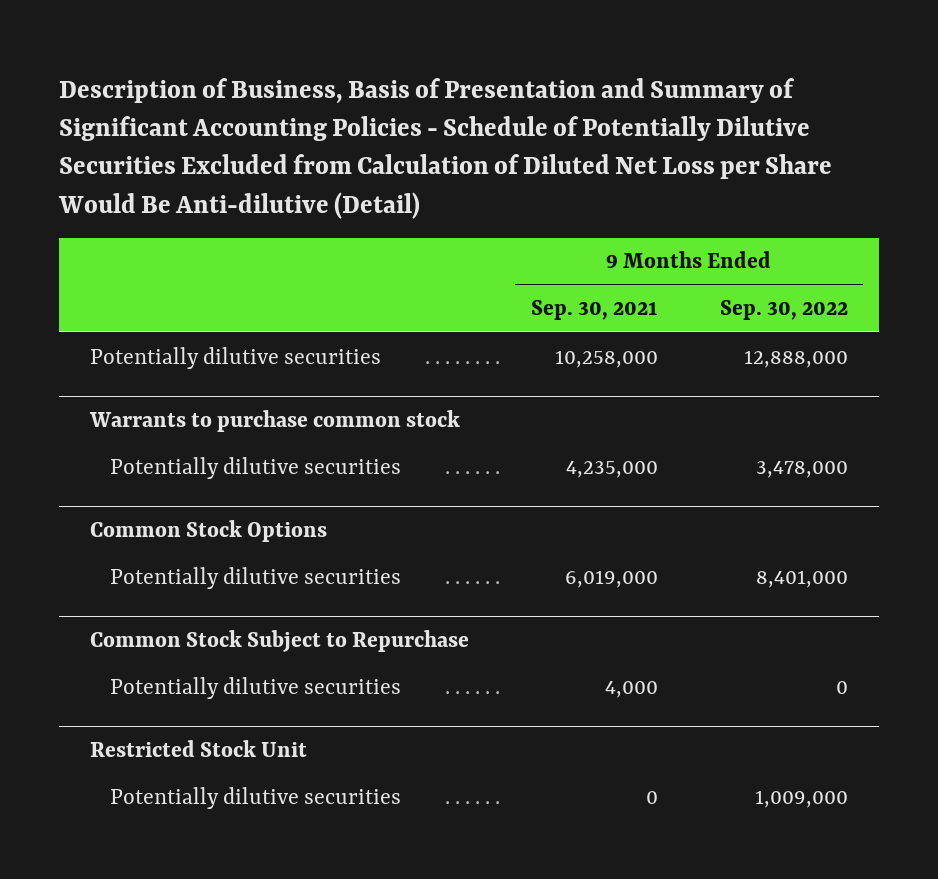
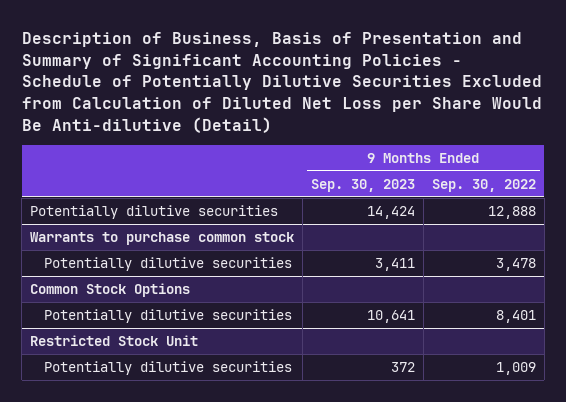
- | 9 Months Ended Sep. 30, 2021 | 9 Months Ended Sep. 30, 2022
+ | 9 Months Ended Sep. 30, 2023 | 9 Months Ended Sep. 30, 2022
- Potentially dilutive securities | 10,258,000 | 12,888,000
+ Potentially dilutive securities | 14,424 | 12,888
@ Warrants to purchase common stock
- Potentially dilutive securities | 4,235,000 | 3,478,000
+ Potentially dilutive securities | 3,411 | 3,478
@ Common Stock Options
- Potentially dilutive securities | 6,019,000 | 8,401,000
- Common Stock Subject to Repurchase
- Potentially dilutive securities | 4,000 | 0
@ Common Stock Options
+ Potentially dilutive securities | 10,641 | 8,401
@ Restricted Stock Unit
- Potentially dilutive securities | 0 | 1,009,000
+ Potentially dilutive securities | 372 | 1,009

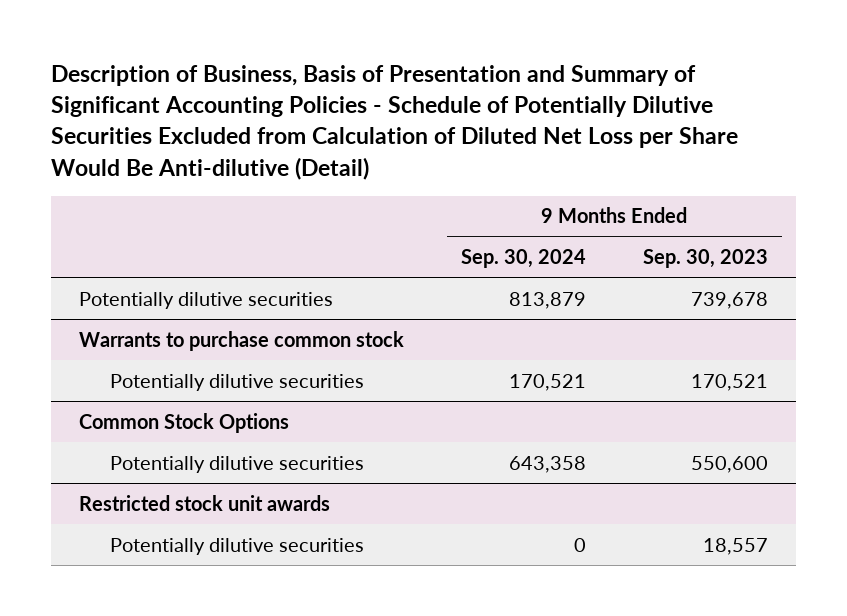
- | 9 Months Ended Sep. 30, 2023 | 9 Months Ended Sep. 30, 2022
+ | 9 Months Ended Sep. 30, 2024 | 9 Months Ended Sep. 30, 2023
- Potentially dilutive securities | 14,424 | 12,888
+ Potentially dilutive securities | 813,879 | 739,678
@ Warrants to purchase common stock
- Potentially dilutive securities | 3,411 | 3,478
+ Potentially dilutive securities | 170,521 | 170,521
@ Common Stock Options
- Potentially dilutive securities | 10,641 | 8,401
- Restricted Stock Unit
- Potentially dilutive securities | 372 | 1,009
@ Common Stock Options
+ Potentially dilutive securities | 643,358 | 550,600
+ Restricted stock unit awards
+ Potentially dilutive securities | 0 | 18,557

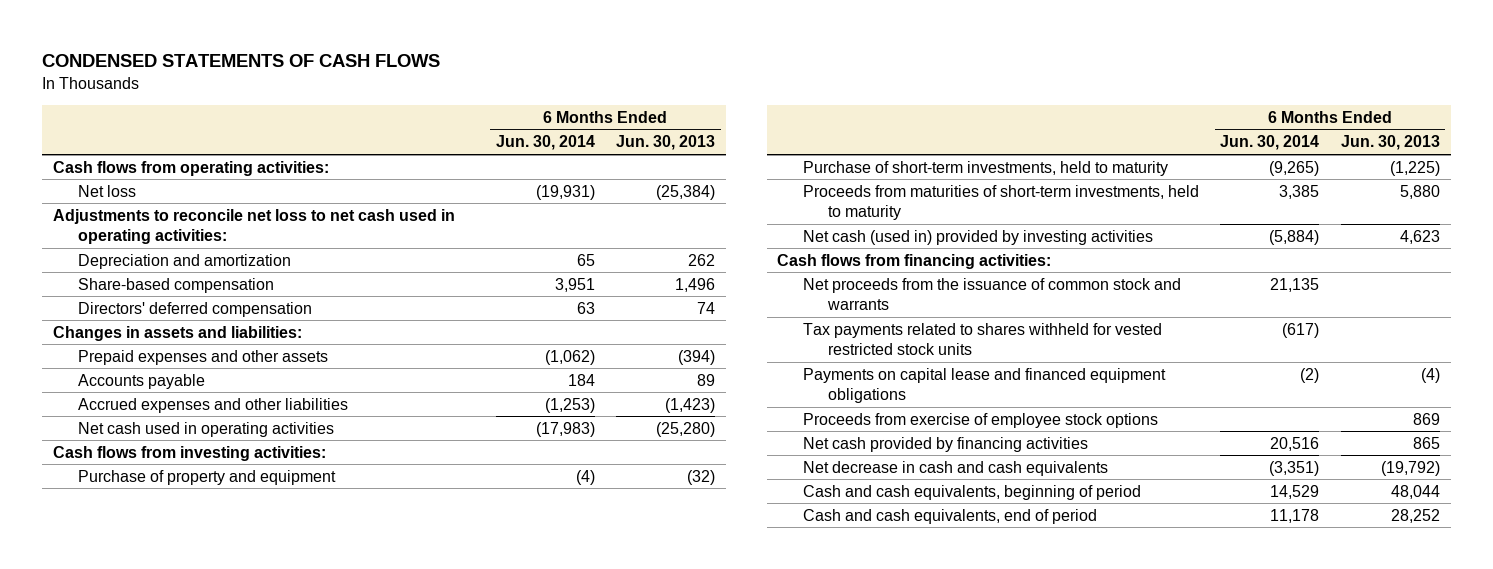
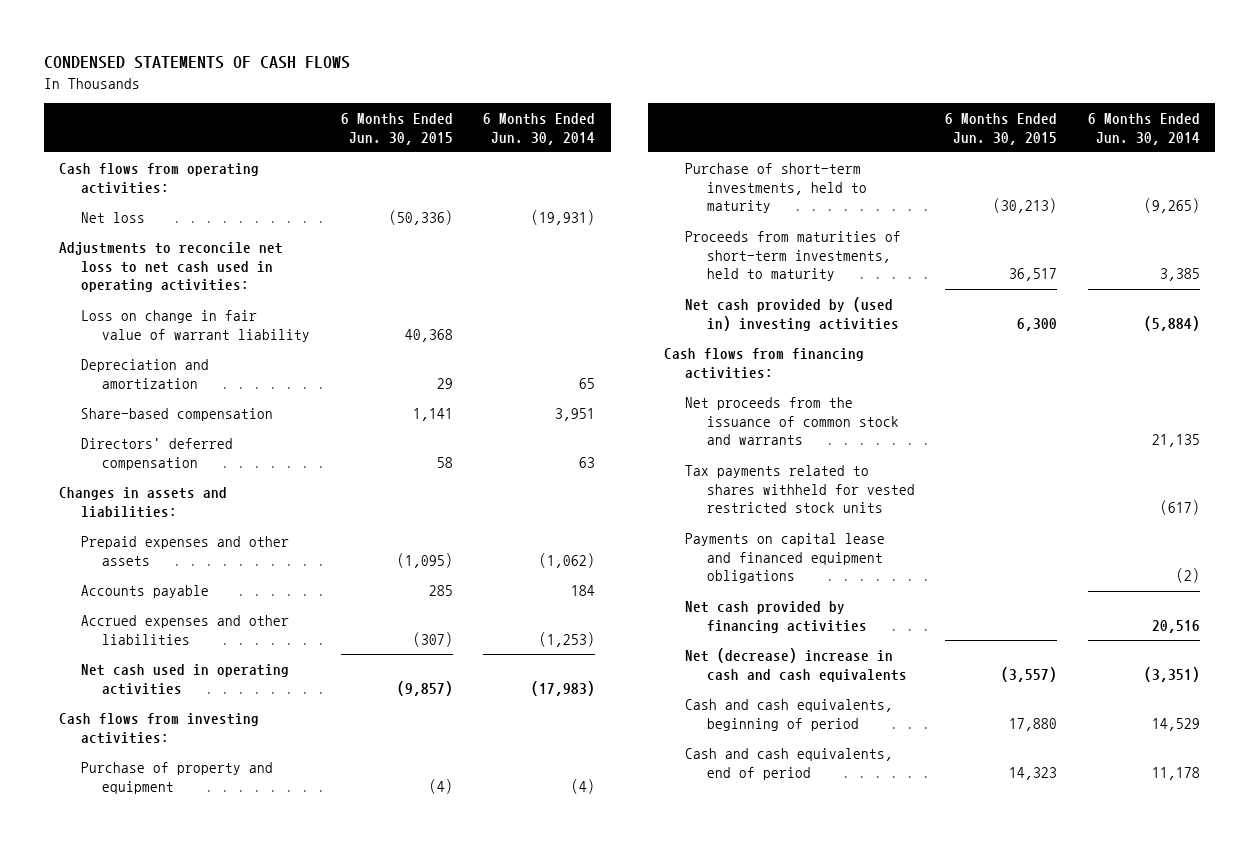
- | 6 Months Ended Jun. 30, 2014 | 6 Months Ended Jun. 30, 2013
+ | 6 Months Ended Jun. 30, 2015 | 6 Months Ended Jun. 30, 2014
+ Loss on change in fair value of warrant liability | 40,368 |
- Net cash (used in) provided by investing activities | (5,884) | 4,623
+ Net cash provided by (used in) investing activities | 6,300 | (5,884)
- Proceeds from exercise of employee stock options | | 869
- Net decrease in cash and cash equivalents | (3,351) | (19,792)
+ Net (decrease) increase in cash and cash equivalents | (3,557) | (3,351)

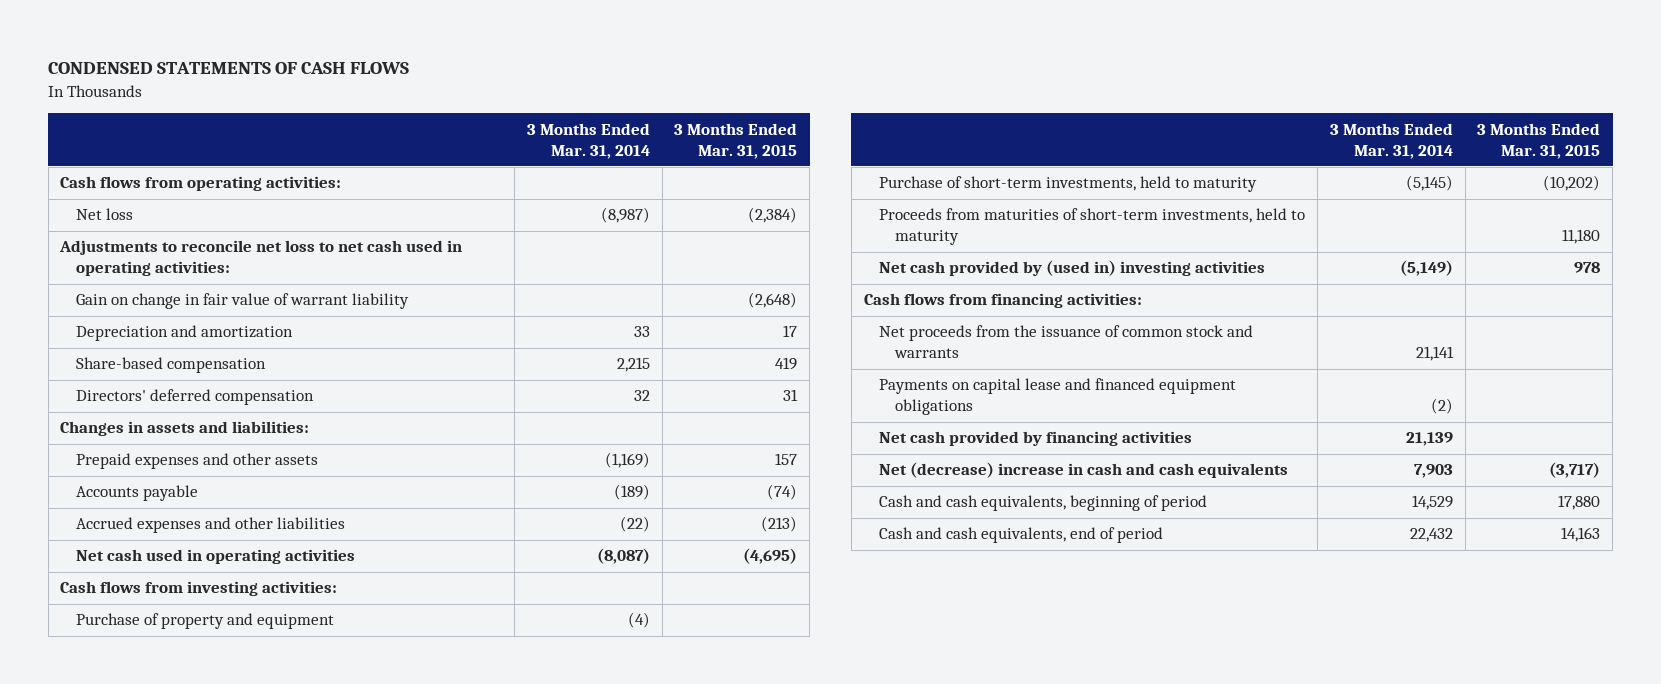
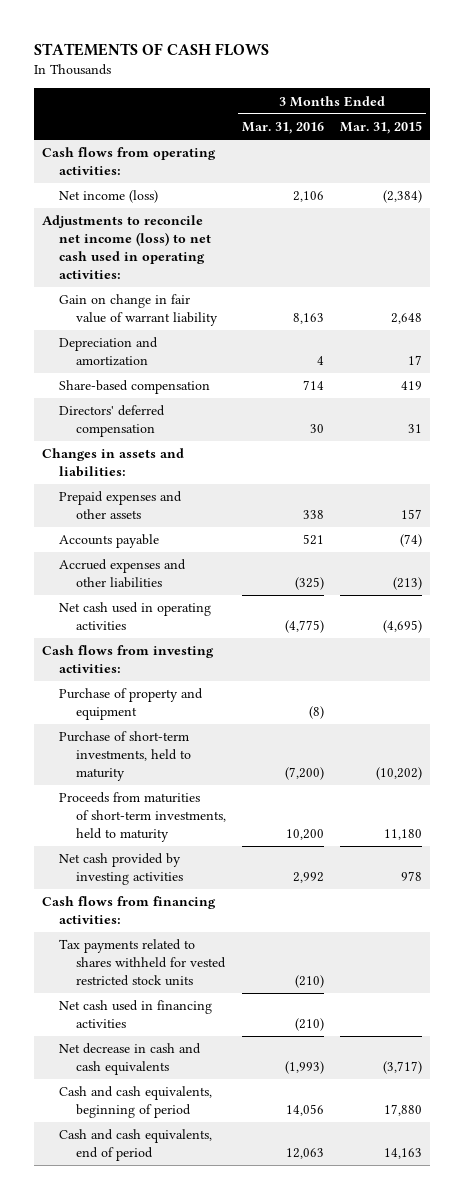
- CONDENSED STATEMENTS OF CASH FLOWS
+ STATEMENTS OF CASH FLOWS
- | 3 Months Ended Mar. 31, 2014 | 3 Months Ended Mar. 31, 2015
+ | 3 Months Ended Mar. 31, 2016 | 3 Months Ended Mar. 31, 2015
- Net loss | (8,987) | (2,384)
- Adjustments to reconcile net loss to net cash used in operating activities:
- Gain on change in fair value of warrant liability | | (2,648)
+ Net income (loss) | 2,106 | (2,384)
+ Adjustments to reconcile net income (loss) to net cash used in operating activities:
+ Gain on change in fair value of warrant liability | 8,163 | 2,648
- Net cash provided by (used in) investing activities | (5,149) | 978
+ Net cash provided by investing activities | 2,992 | 978
- Net proceeds from the issuance of common stock and warrants | 21,141 |
- Payments on capital lease and financed equipment obligations | (2) |
- Net cash provided by financing activities | 21,139 |
- Net (decrease) increase in cash and cash equivalents | 7,903 | (3,717)
+ Tax payments related to shares withheld for vested restricted stock units | (210) |
+ Net cash used in financing activities | (210) |
+ Net decrease in cash and cash equivalents | (1,993) | (3,717)

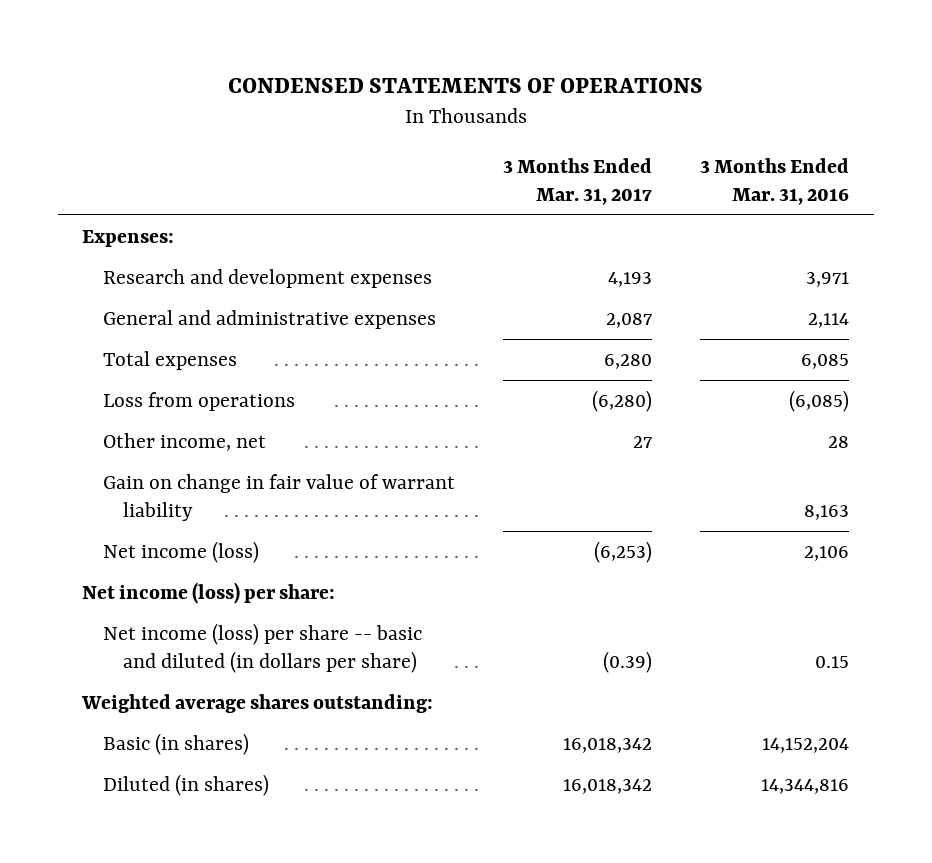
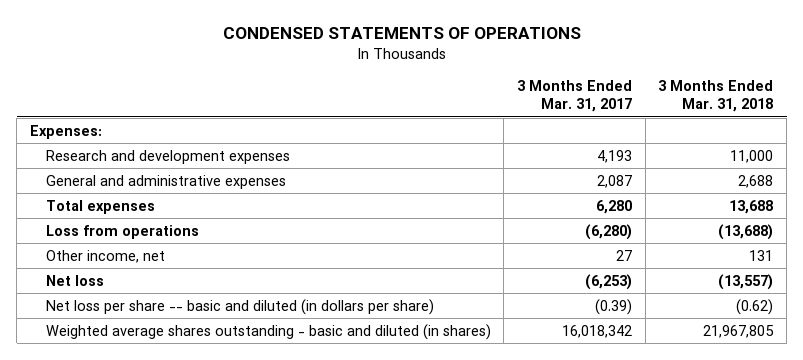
- | 3 Months Ended Mar. 31, 2017 | 3 Months Ended Mar. 31, 2016
+ | 3 Months Ended Mar. 31, 2017 | 3 Months Ended Mar. 31, 2018
- Gain on change in fair value of warrant liability | | 8,163
- Net income (loss) | (6,253) | 2,106
- Net income (loss) per share:
- Net income (loss) per share -- basic and diluted (in dollars per share) | (0.39) | 0.15
- Weighted average shares outstanding:
- Basic (in shares) | 16,018,342 | 14,152,204
- Diluted (in shares) | 16,018,342 | 14,344,816
+ Net loss | (6,253) | (13,557)
+ Net loss per share -- basic and diluted (in dollars per share) | (0.39) | (0.62)
+ Weighted average shares outstanding - basic and diluted (in shares) | 16,018,342 | 21,967,805

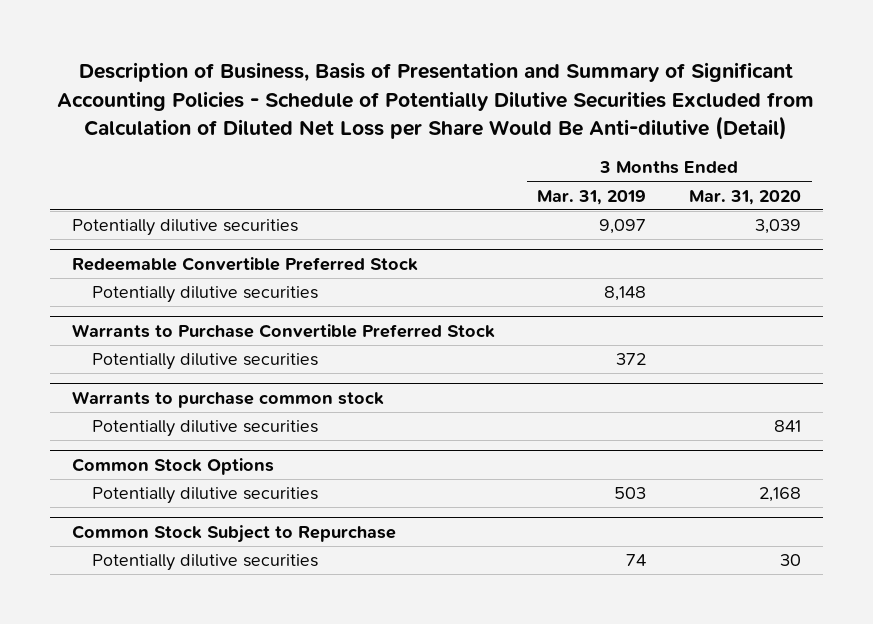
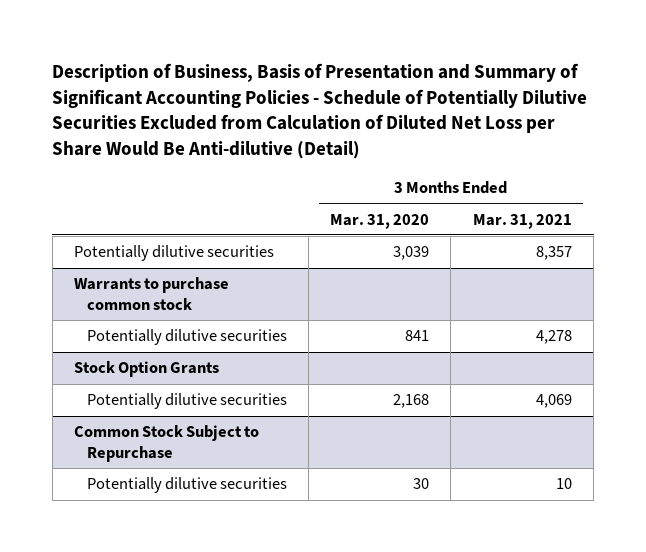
- | 3 Months Ended Mar. 31, 2019 | 3 Months Ended Mar. 31, 2020
+ | 3 Months Ended Mar. 31, 2020 | 3 Months Ended Mar. 31, 2021
- Redeemable Convertible Preferred Stock
- Potentially dilutive securities | 8,148 |
- Warrants to Purchase Convertible Preferred Stock
- Potentially dilutive securities | 372 |
- Common Stock Options
+ Stock Option Grants

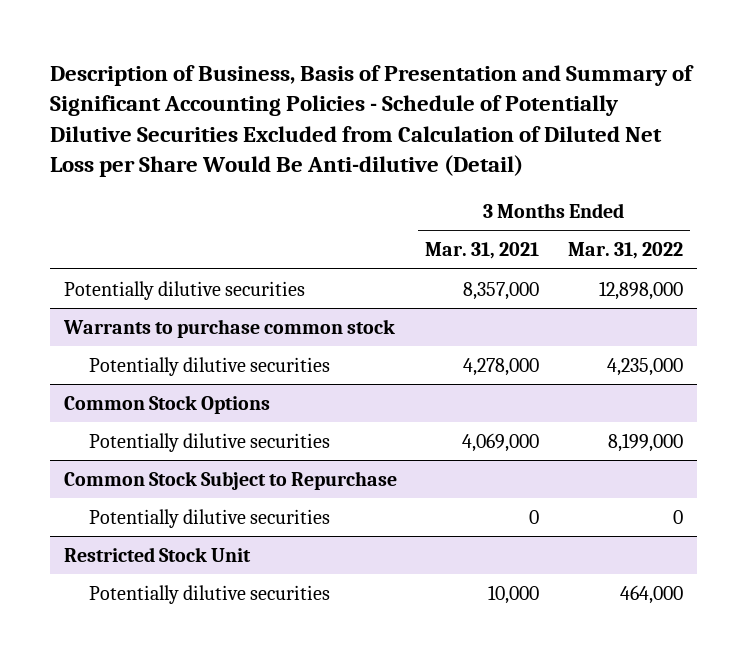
- | 3 Months Ended Mar. 31, 2020 | 3 Months Ended Mar. 31, 2021
+ | 3 Months Ended Mar. 31, 2021 | 3 Months Ended Mar. 31, 2022
- Potentially dilutive securities | 3,039 | 8,357
+ Potentially dilutive securities | 8,357,000 | 12,898,000
@ Warrants to purchase common stock
- Potentially dilutive securities | 841 | 4,278
- Stock Option Grants
- Potentially dilutive securities | 2,168 | 4,069
@ Warrants to purchase common stock
+ Potentially dilutive securities | 4,278,000 | 4,235,000
+ Common Stock Options
+ Potentially dilutive securities | 4,069,000 | 8,199,000
@ Common Stock Subject to Repurchase
- Potentially dilutive securities | 30 | 10
+ Potentially dilutive securities | 0 | 0
+ Restricted Stock Unit
+ Potentially dilutive securities | 10,000 | 464,000

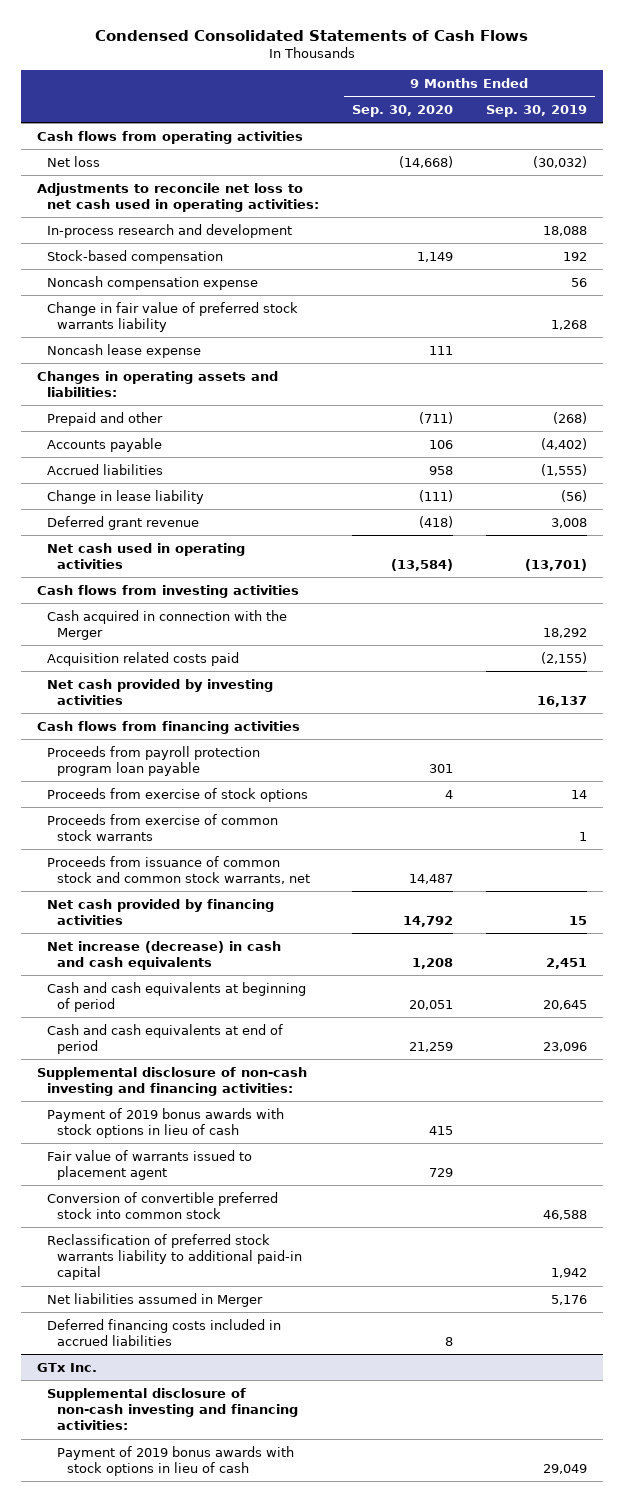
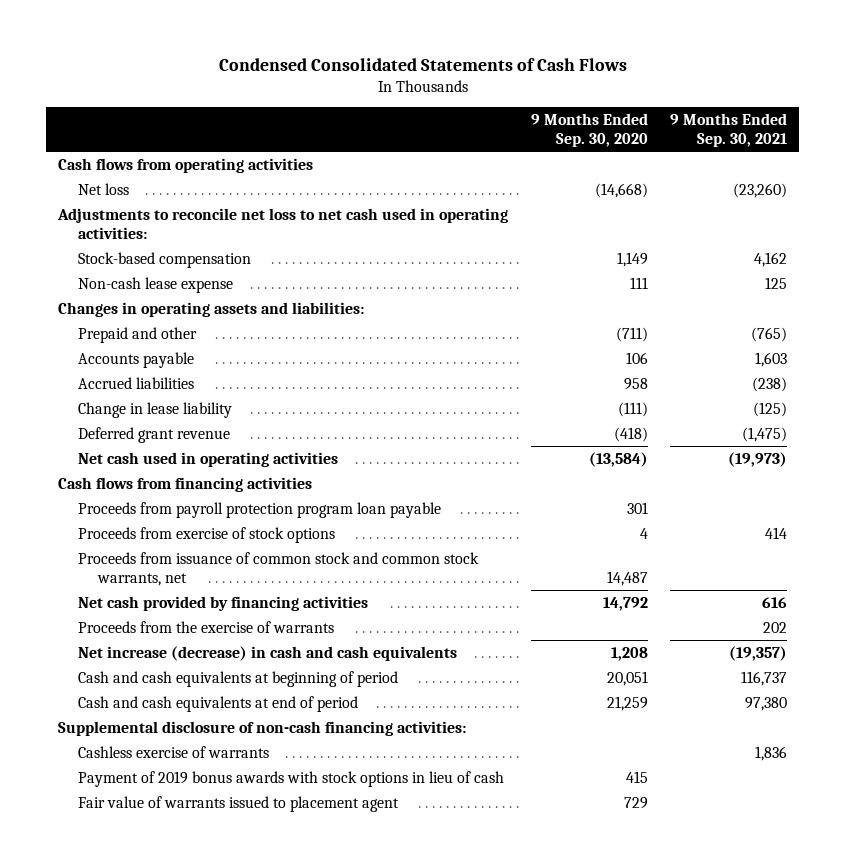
- | 9 Months Ended Sep. 30, 2020 | 9 Months Ended Sep. 30, 2019
+ | 9 Months Ended Sep. 30, 2020 | 9 Months Ended Sep. 30, 2021
- In-process research and development | | 18,088
- Noncash compensation expense | | 56
- Change in fair value of preferred stock warrants liability | | 1,268
- Noncash lease expense | 111 |
+ Non-cash lease expense | 111 | 125
- Cash flows from investing activities
- Cash acquired in connection with the Merger | | 18,292
- Acquisition related costs paid | | (2,155)
- Net cash provided by investing activities | | 16,137
- Proceeds from exercise of common stock warrants | | 1
+ Proceeds from the exercise of warrants | | 202
- Supplemental disclosure of non-cash investing and financing activities:
+ Supplemental disclosure of non-cash financing activities:
+ Cashless exercise of warrants | | 1,836
- Conversion of convertible preferred stock into common stock | | 46,588
- Reclassification of preferred stock warrants liability to additional paid-in capital | | 1,942
- Net liabilities assumed in Merger | | 5,176
- Deferred financing costs included in accrued liabilities | 8 |
- GTx Inc.
- Supplemental disclosure of non-cash investing and financing activities:
- Payment of 2019 bonus awards with stock options in lieu of cash | | 29,049

